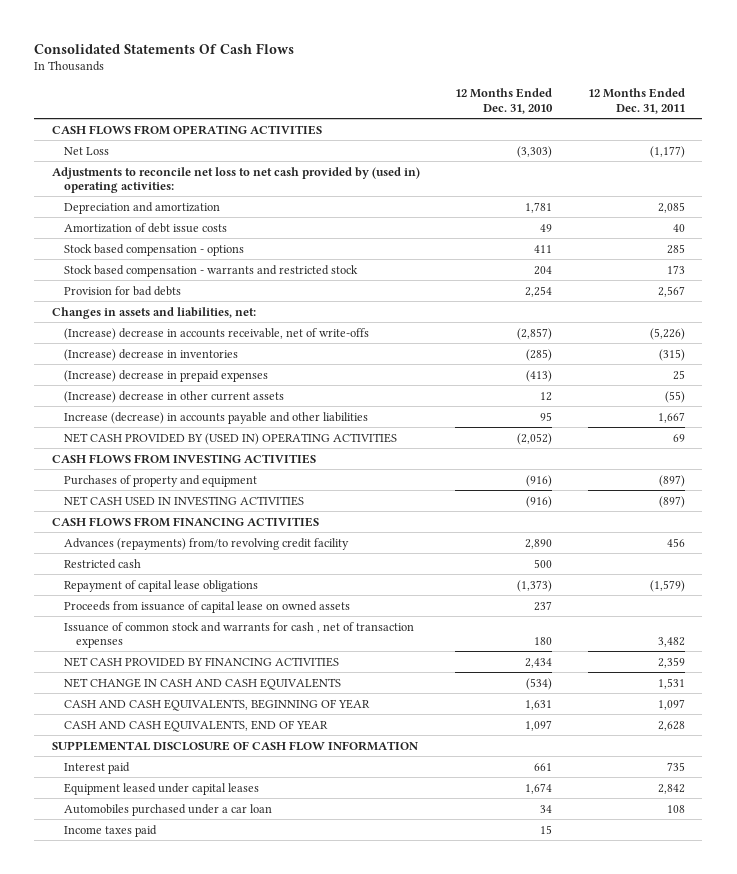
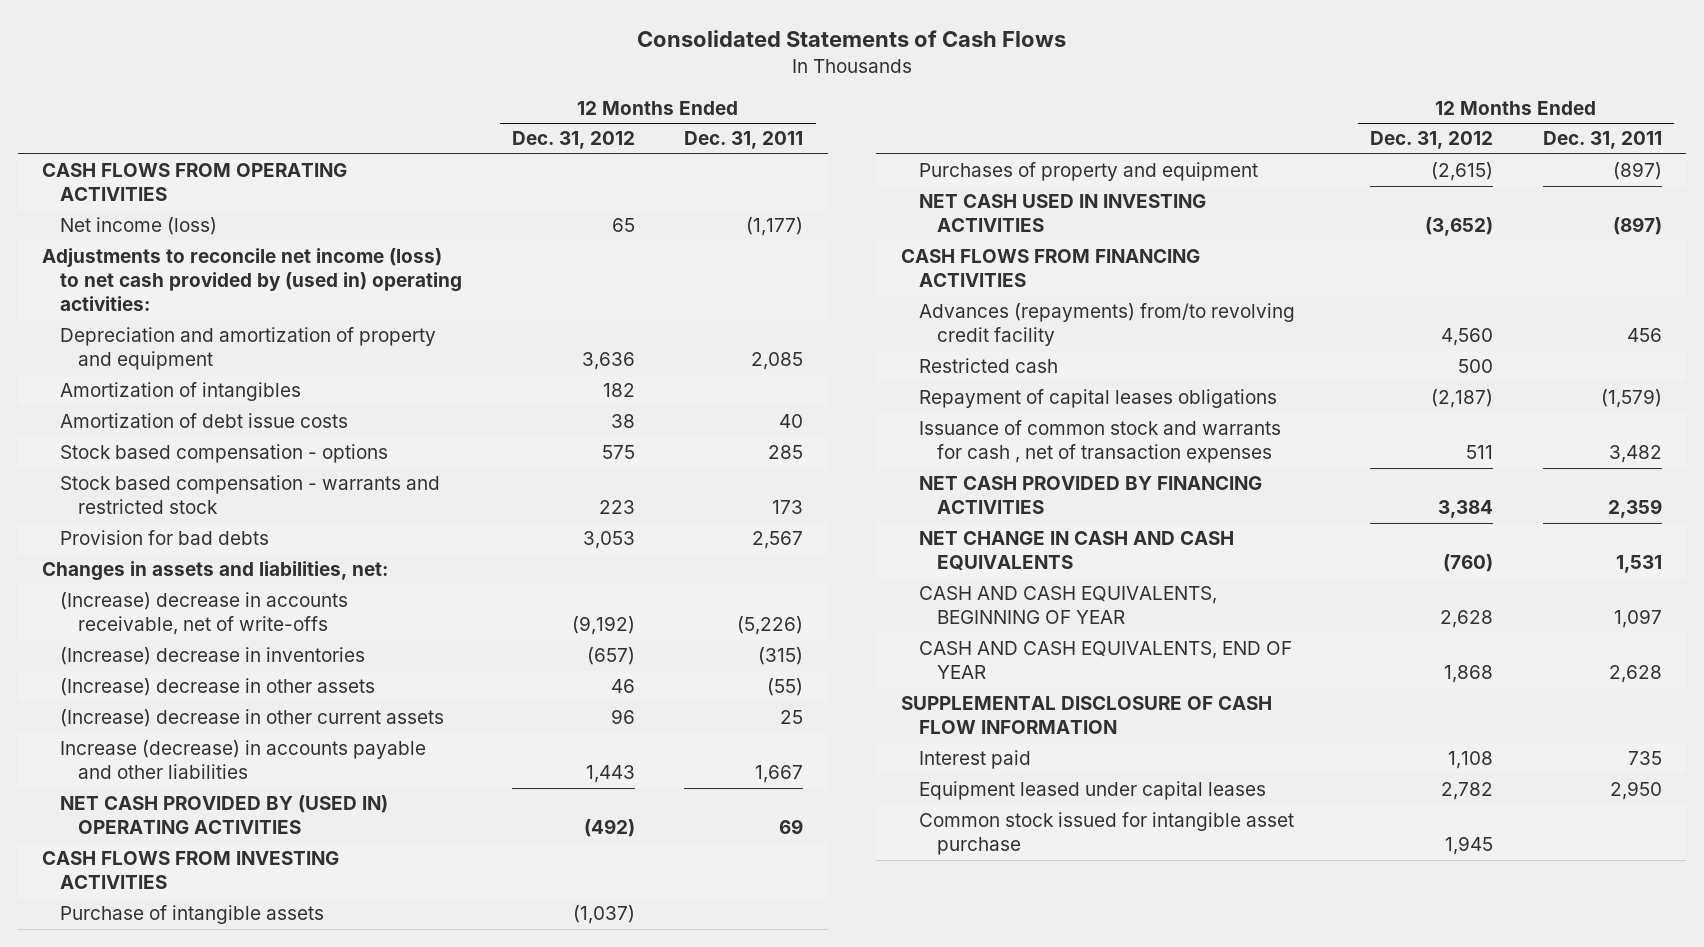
- Consolidated Statements Of Cash Flows
+ Consolidated Statements of Cash Flows
- | 12 Months Ended Dec. 31, 2010 | 12 Months Ended Dec. 31, 2011
+ | 12 Months Ended Dec. 31, 2012 | 12 Months Ended Dec. 31, 2011
- Net Loss | (3,303) | (1,177)
- Adjustments to reconcile net loss to net cash provided by (used in) operating activities:
- Depreciation and amortization | 1,781 | 2,085
+ Net income (loss) | 65 | (1,177)
+ Adjustments to reconcile net income (loss) to net cash provided by (used in) operating activities:
+ Depreciation and amortization of property and equipment | 3,636 | 2,085
+ Amortization of intangibles | 182 |
- (Increase) decrease in prepaid expenses | (413) | 25
- (Increase) decrease in other current assets | 12 | (55)
+ (Increase) decrease in other assets | 46 | (55)
+ (Increase) decrease in other current assets | 96 | 25
+ Purchase of intangible assets | (1,037) |
- Repayment of capital lease obligations | (1,373) | (1,579)
- Proceeds from issuance of capital lease on owned assets | 237 |
+ Repayment of capital leases obligations | (2,187) | (1,579)
- Equipment leased under capital leases | 1,674 | 2,842
- Automobiles purchased under a car loan | 34 | 108
- Income taxes paid | 15 |
+ Equipment leased under capital leases | 2,782 | 2,950
+ Common stock issued for intangible asset purchase | 1,945 |

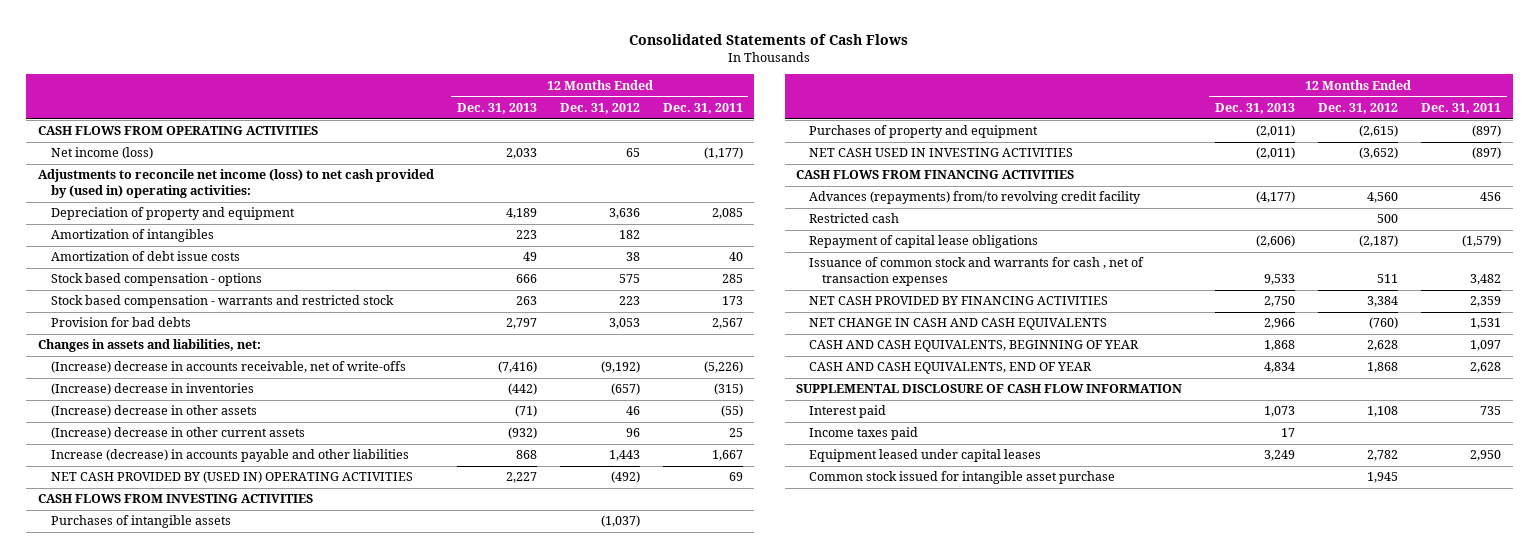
- | 12 Months Ended Dec. 31, 2012 | 12 Months Ended Dec. 31, 2011
+ | 12 Months Ended Dec. 31, 2013 | 12 Months Ended Dec. 31, 2012 | 12 Months Ended Dec. 31, 2011
- Depreciation and amortization of property and equipment | 3,636 | 2,085
+ Depreciation of property and equipment | 4,189 | 3,636 | 2,085
- Purchase of intangible assets | (1,037) |
+ Purchases of intangible assets | | (1,037) |
- Repayment of capital leases obligations | (2,187) | (1,579)
+ Repayment of capital lease obligations | (2,606) | (2,187) | (1,579)
+ Income taxes paid | 17 | |

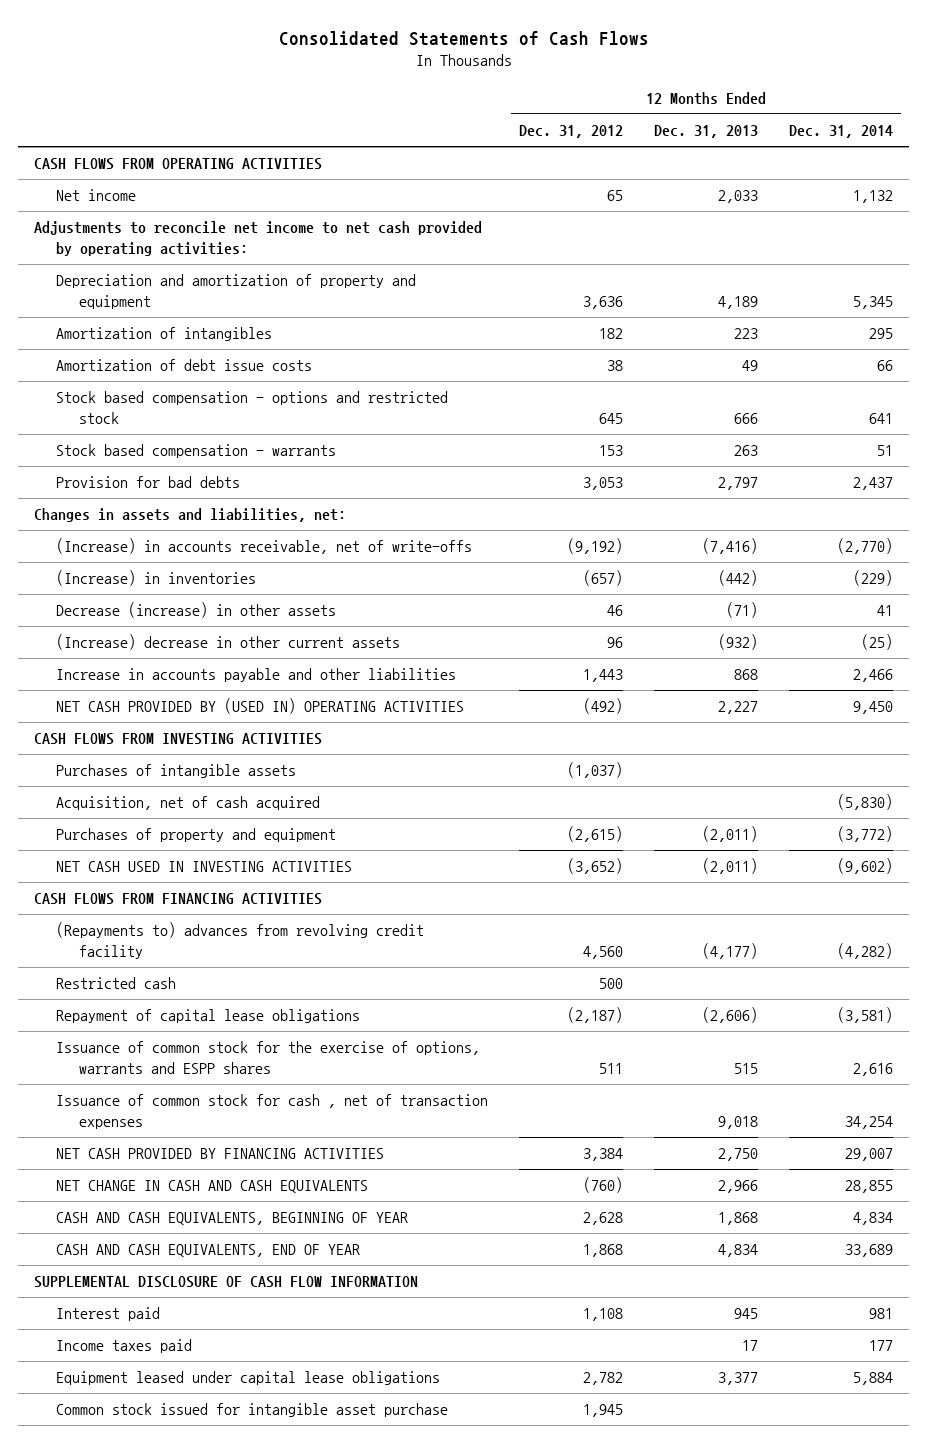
- | 12 Months Ended Dec. 31, 2013 | 12 Months Ended Dec. 31, 2012 | 12 Months Ended Dec. 31, 2011
+ | 12 Months Ended Dec. 31, 2012 | 12 Months Ended Dec. 31, 2013 | 12 Months Ended Dec. 31, 2014
- Net income (loss) | 2,033 | 65 | (1,177)
- Adjustments to reconcile net income (loss) to net cash provided by (used in) operating activities:
- Depreciation of property and equipment | 4,189 | 3,636 | 2,085
+ Net income | 65 | 2,033 | 1,132
+ Adjustments to reconcile net income to net cash provided by operating activities:
+ Depreciation and amortization of property and equipment | 3,636 | 4,189 | 5,345
- Stock based compensation - options | 666 | 575 | 285
- Stock based compensation - warrants and restricted stock | 263 | 223 | 173
+ Stock based compensation - options and restricted stock | 645 | 666 | 641
+ Stock based compensation - warrants | 153 | 263 | 51
- (Increase) decrease in accounts receivable, net of write-offs | (7,416) | (9,192) | (5,226)
- (Increase) decrease in inventories | (442) | (657) | (315)
- (Increase) decrease in other assets | (71) | 46 | (55)
+ (Increase) in accounts receivable, net of write-offs | (9,192) | (7,416) | (2,770)
+ (Increase) in inventories | (657) | (442) | (229)
+ Decrease (increase) in other assets | 46 | (71) | 41
- Increase (decrease) in accounts payable and other liabilities | 868 | 1,443 | 1,667
+ Increase in accounts payable and other liabilities | 1,443 | 868 | 2,466
+ Acquisition, net of cash acquired | | | (5,830)
- Advances (repayments) from/to revolving credit facility | (4,177) | 4,560 | 456
+ (Repayments to) advances from revolving credit facility | 4,560 | (4,177) | (4,282)
- Issuance of common stock and warrants for cash , net of transaction expenses | 9,533 | 511 | 3,482
+ Issuance of common stock for the exercise of options, warrants and ESPP shares | 511 | 515 | 2,616
+ Issuance of common stock for cash , net of transaction expenses | | 9,018 | 34,254
- Interest paid | 1,073 | 1,108 | 735
+ Interest paid | 1,108 | 945 | 981
- Equipment leased under capital leases | 3,249 | 2,782 | 2,950
+ Equipment leased under capital lease obligations | 2,782 | 3,377 | 5,884

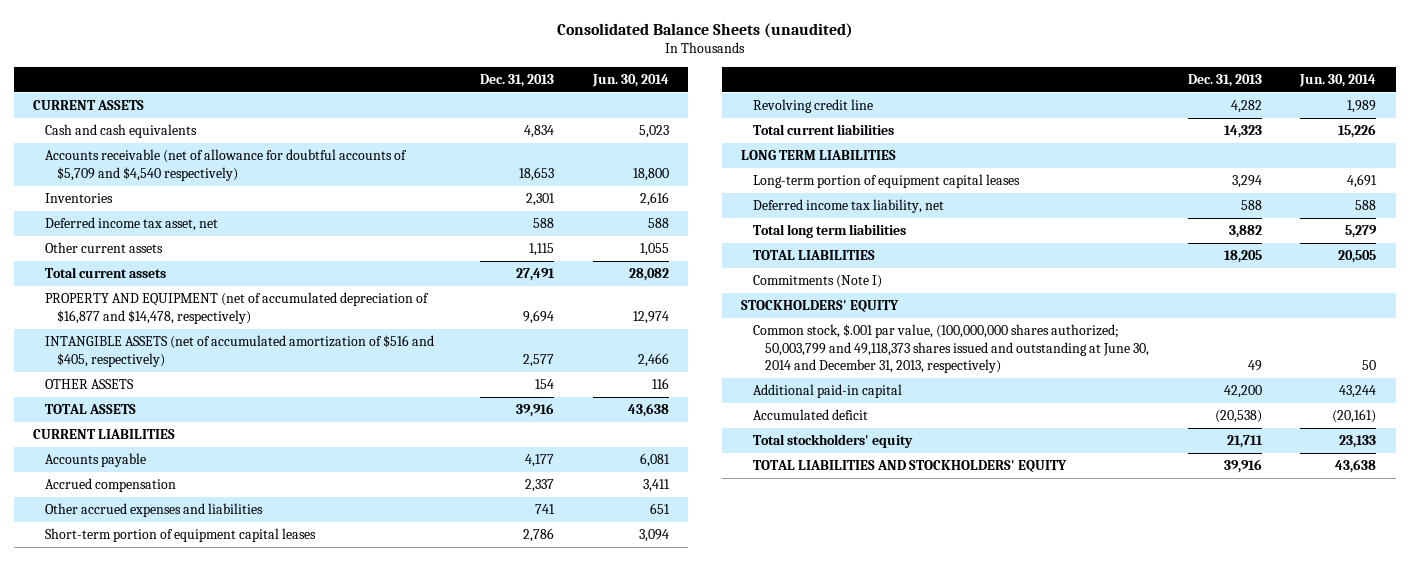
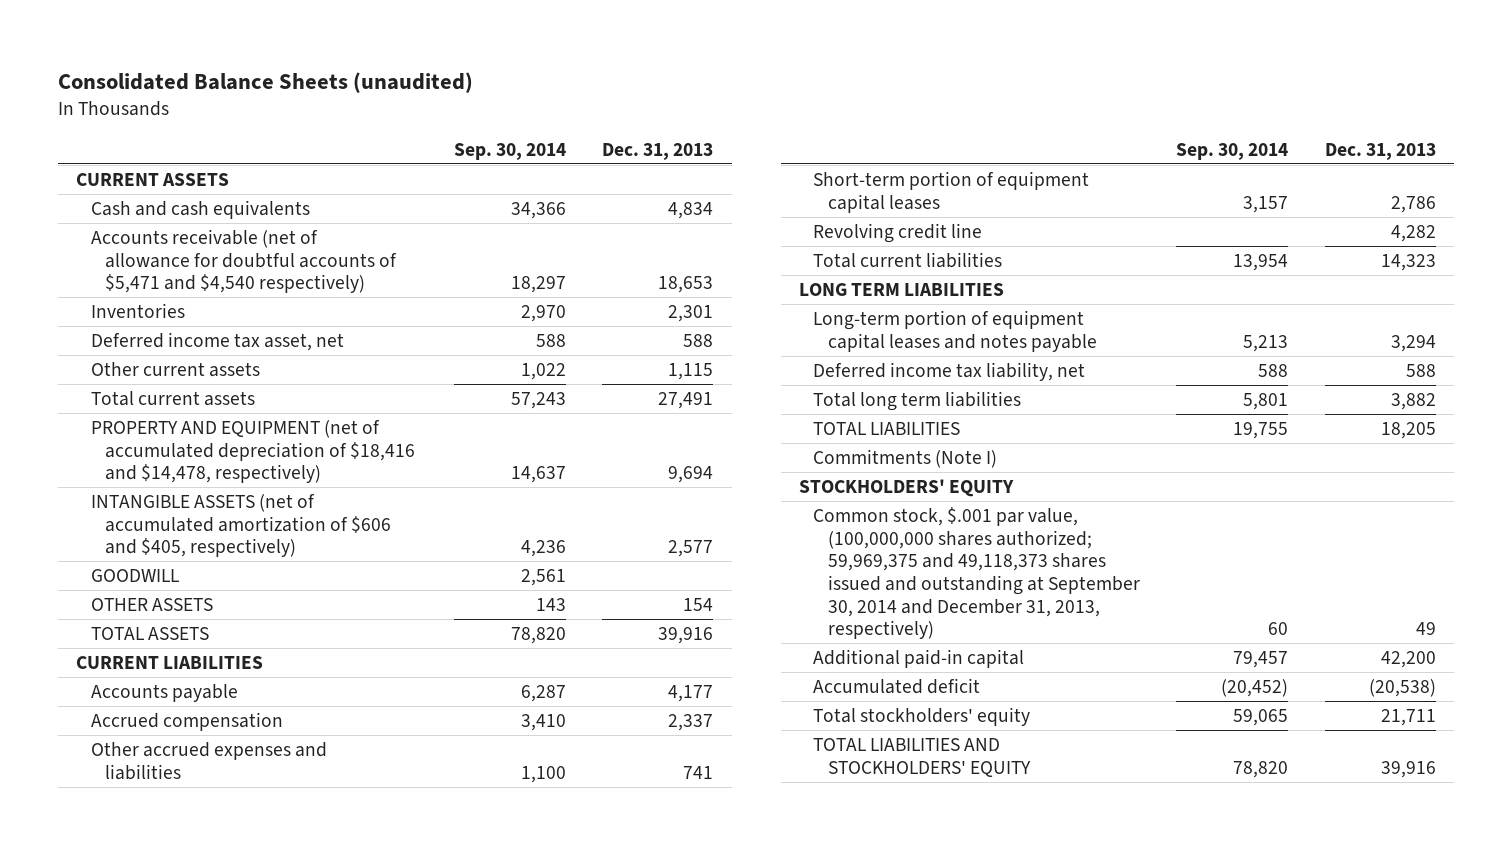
- | Dec. 31, 2013 | Jun. 30, 2014
+ | Sep. 30, 2014 | Dec. 31, 2013
- Accounts receivable (net of allowance for doubtful accounts of $5,709 and $4,540 respectively) | 18,653 | 18,800
+ Accounts receivable (net of allowance for doubtful accounts of $5,471 and $4,540 respectively) | 18,297 | 18,653
- PROPERTY AND EQUIPMENT (net of accumulated depreciation of $16,877 and $14,478, respectively) | 9,694 | 12,974
- INTANGIBLE ASSETS (net of accumulated amortization of $516 and $405, respectively) | 2,577 | 2,466
+ PROPERTY AND EQUIPMENT (net of accumulated depreciation of $18,416 and $14,478, respectively) | 14,637 | 9,694
+ INTANGIBLE ASSETS (net of accumulated amortization of $606 and $405, respectively) | 4,236 | 2,577
+ GOODWILL | 2,561 |
- Long-term portion of equipment capital leases | 3,294 | 4,691
+ Long-term portion of equipment capital leases and notes payable | 5,213 | 3,294
- Common stock, $.001 par value, (100,000,000 shares authorized; 50,003,799 and 49,118,373 shares issued and outstanding at June 30, 2014 and December 31, 2013, respectively) | 49 | 50
+ Common stock, $.001 par value, (100,000,000 shares authorized; 59,969,375 and 49,118,373 shares issued and outstanding at September 30, 2014 and December 31, 2013, respectively) | 60 | 49

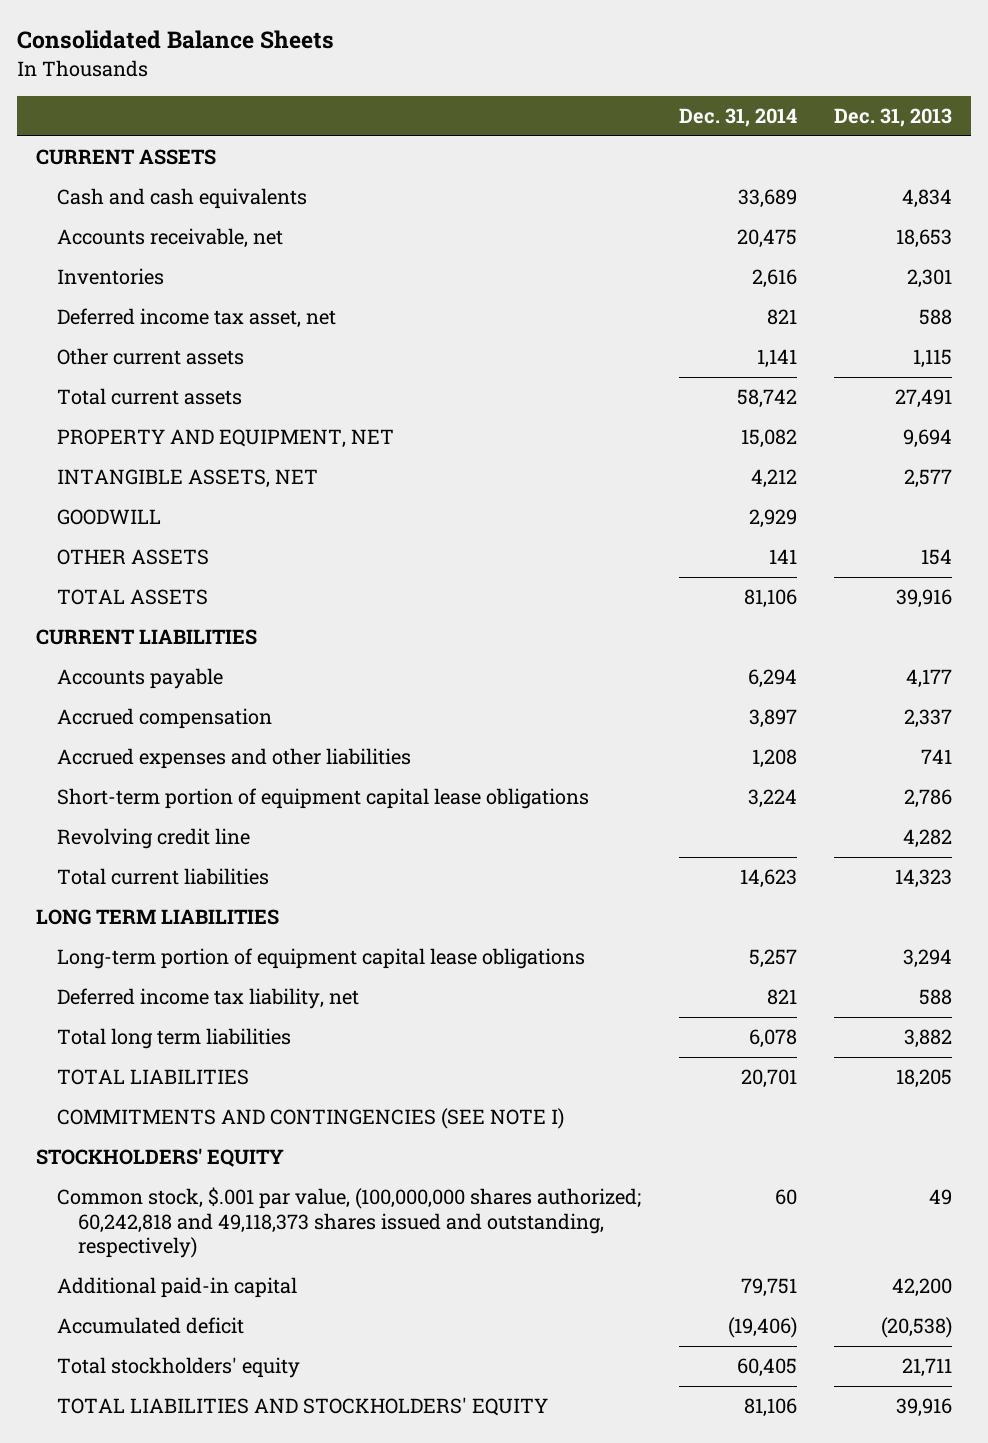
- Consolidated Balance Sheets (unaudited)
+ Consolidated Balance Sheets
- | Sep. 30, 2014 | Dec. 31, 2013
+ | Dec. 31, 2014 | Dec. 31, 2013
- Accounts receivable (net of allowance for doubtful accounts of $5,471 and $4,540 respectively) | 18,297 | 18,653
+ Accounts receivable, net | 20,475 | 18,653
- PROPERTY AND EQUIPMENT (net of accumulated depreciation of $18,416 and $14,478, respectively) | 14,637 | 9,694
- INTANGIBLE ASSETS (net of accumulated amortization of $606 and $405, respectively) | 4,236 | 2,577
+ PROPERTY AND EQUIPMENT, NET | 15,082 | 9,694
+ INTANGIBLE ASSETS, NET | 4,212 | 2,577
- Other accrued expenses and liabilities | 1,100 | 741
- Short-term portion of equipment capital leases | 3,157 | 2,786
+ Accrued expenses and other liabilities | 1,208 | 741
+ Short-term portion of equipment capital lease obligations | 3,224 | 2,786
- Long-term portion of equipment capital leases and notes payable | 5,213 | 3,294
+ Long-term portion of equipment capital lease obligations | 5,257 | 3,294
- Commitments (Note I)
+ COMMITMENTS AND CONTINGENCIES (SEE NOTE I)
- Common stock, $.001 par value, (100,000,000 shares authorized; 59,969,375 and 49,118,373 shares issued and outstanding at September 30, 2014 and December 31, 2013, respectively) | 60 | 49
+ Common stock, $.001 par value, (100,000,000 shares authorized; 60,242,818 and 49,118,373 shares issued and outstanding, respectively) | 60 | 49

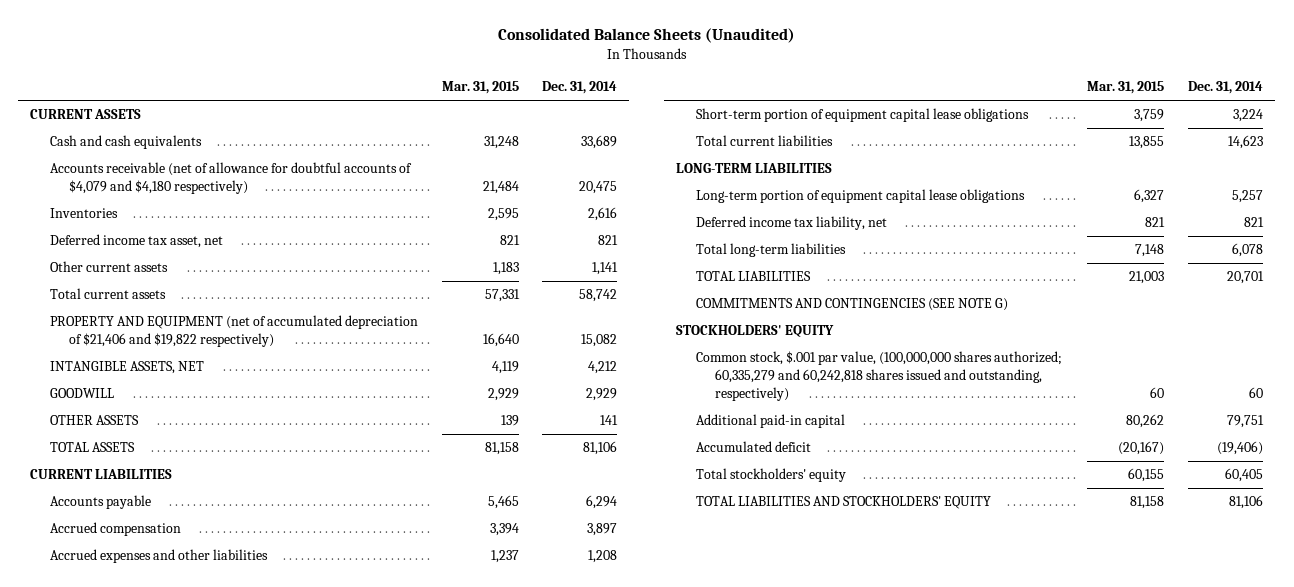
- Consolidated Balance Sheets
+ Consolidated Balance Sheets (Unaudited)
- | Dec. 31, 2014 | Dec. 31, 2013
+ | Mar. 31, 2015 | Dec. 31, 2014
- Accounts receivable, net | 20,475 | 18,653
+ Accounts receivable (net of allowance for doubtful accounts of $4,079 and $4,180 respectively) | 21,484 | 20,475
- PROPERTY AND EQUIPMENT, NET | 15,082 | 9,694
+ PROPERTY AND EQUIPMENT (net of accumulated depreciation of $21,406 and $19,822 respectively) | 16,640 | 15,082
- Revolving credit line | | 4,282
- LONG TERM LIABILITIES
+ LONG-TERM LIABILITIES
- Total long term liabilities | 6,078 | 3,882
+ Total long-term liabilities | 7,148 | 6,078
- COMMITMENTS AND CONTINGENCIES (SEE NOTE I)
+ COMMITMENTS AND CONTINGENCIES (SEE NOTE G)
- Common stock, $.001 par value, (100,000,000 shares authorized; 60,242,818 and 49,118,373 shares issued and outstanding, respectively) | 60 | 49
+ Common stock, $.001 par value, (100,000,000 shares authorized; 60,335,279 and 60,242,818 shares issued and outstanding, respectively) | 60 | 60

